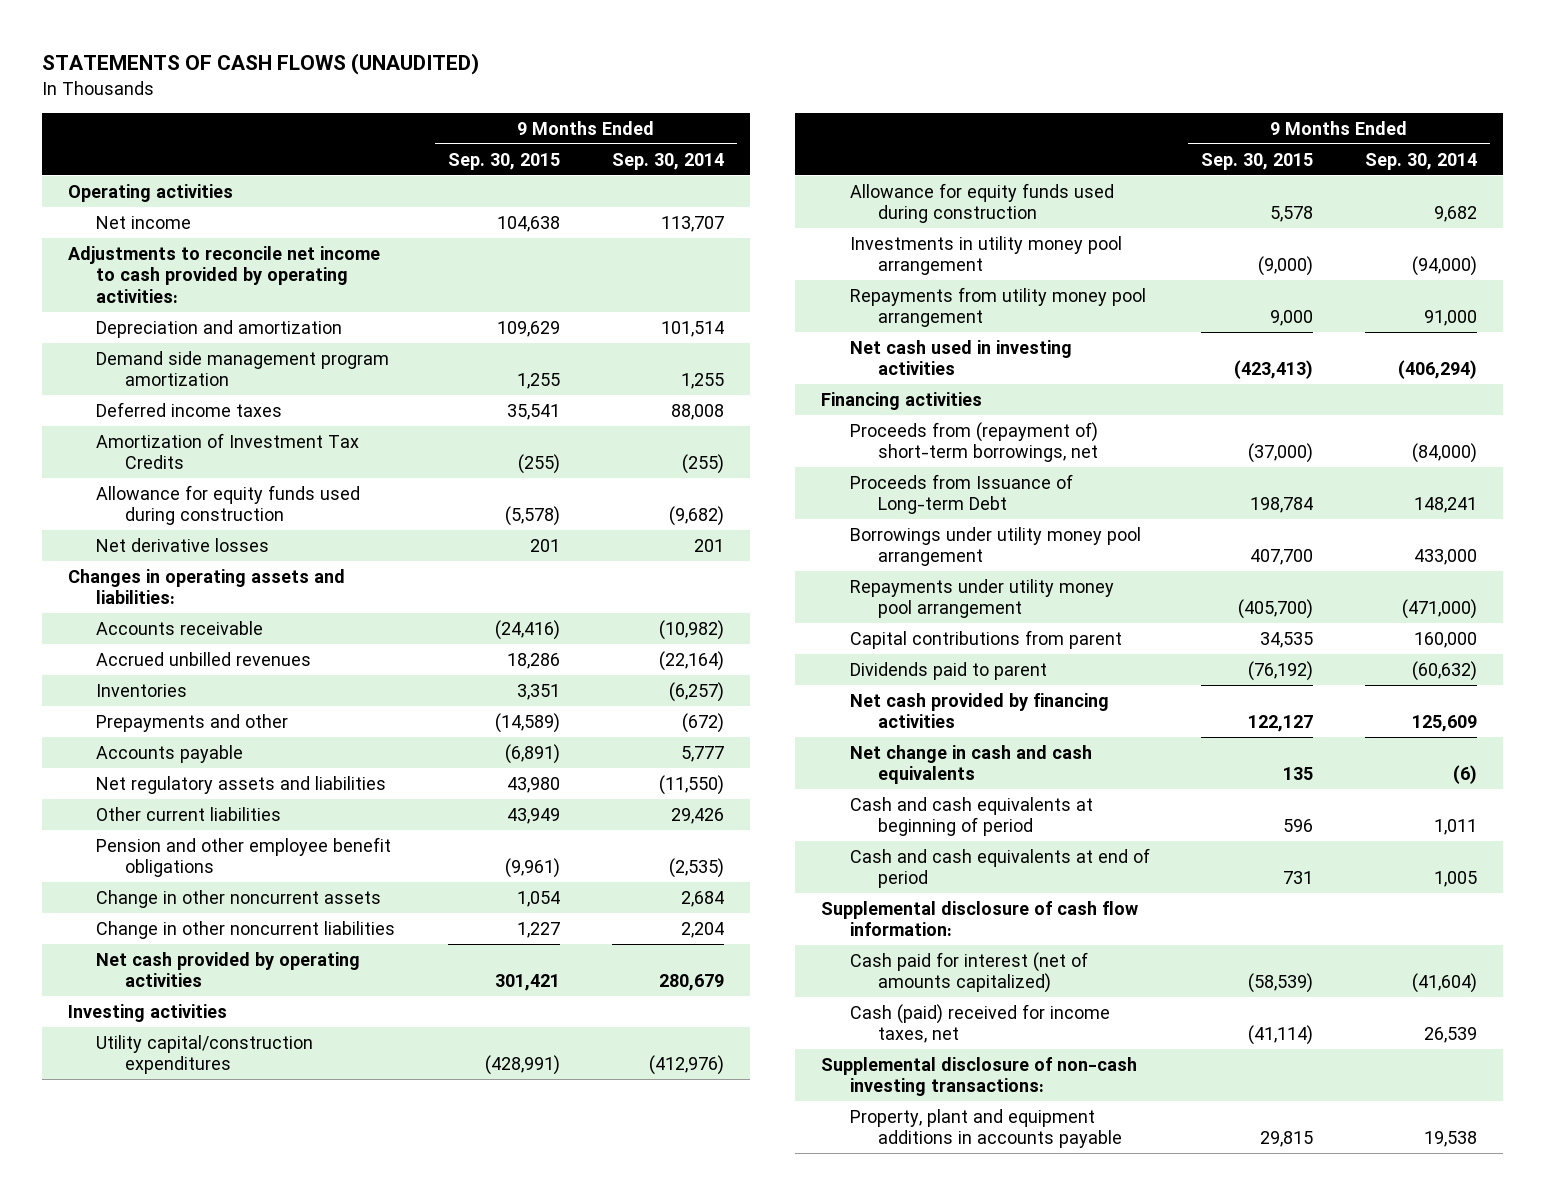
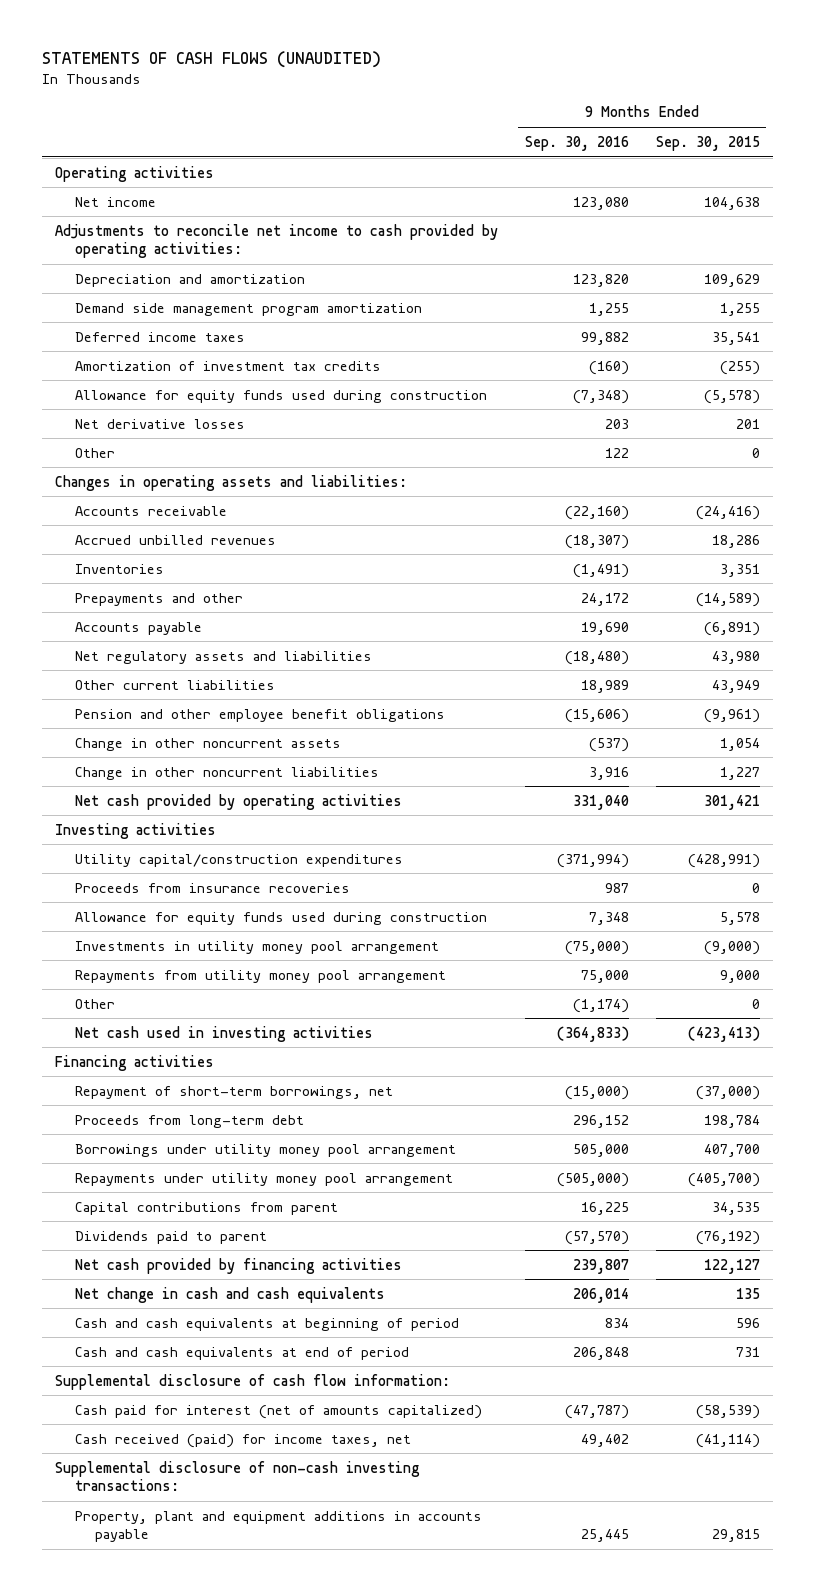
- | 9 Months Ended Sep. 30, 2015 | 9 Months Ended Sep. 30, 2014
+ | 9 Months Ended Sep. 30, 2016 | 9 Months Ended Sep. 30, 2015
- Amortization of Investment Tax Credits | (255) | (255)
+ Amortization of investment tax credits | (160) | (255)
+ Other | 122 | 0
+ Proceeds from insurance recoveries | 987 | 0
+ Other | (1,174) | 0
- Proceeds from (repayment of) short-term borrowings, net | (37,000) | (84,000)
- Proceeds from Issuance of Long-term Debt | 198,784 | 148,241
+ Repayment of short-term borrowings, net | (15,000) | (37,000)
+ Proceeds from long-term debt | 296,152 | 198,784
- Cash (paid) received for income taxes, net | (41,114) | 26,539
+ Cash received (paid) for income taxes, net | 49,402 | (41,114)

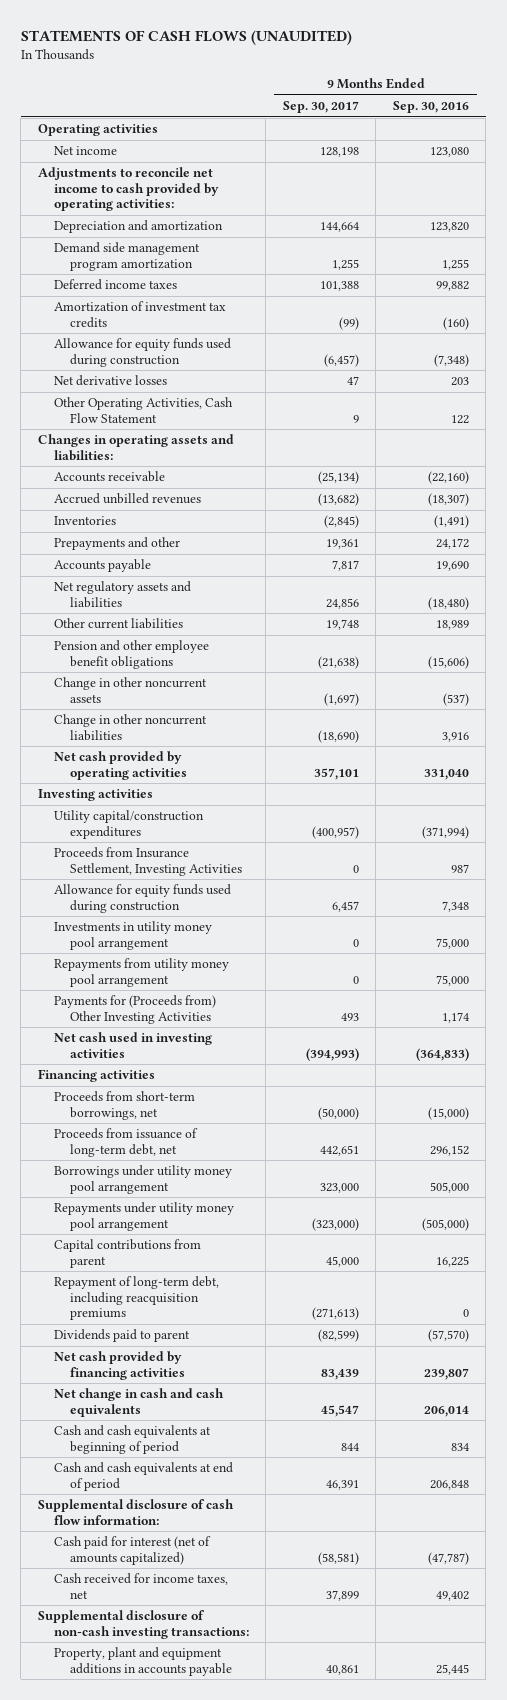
- | 9 Months Ended Sep. 30, 2016 | 9 Months Ended Sep. 30, 2015
+ | 9 Months Ended Sep. 30, 2017 | 9 Months Ended Sep. 30, 2016
- Other | 122 | 0
+ Other Operating Activities, Cash Flow Statement | 9 | 122
- Proceeds from insurance recoveries | 987 | 0
+ Proceeds from Insurance Settlement, Investing Activities | 0 | 987
- Investments in utility money pool arrangement | (75,000) | (9,000)
+ Investments in utility money pool arrangement | 0 | 75,000
- Other | (1,174) | 0
+ Payments for (Proceeds from) Other Investing Activities | 493 | 1,174
- Repayment of short-term borrowings, net | (15,000) | (37,000)
- Proceeds from long-term debt | 296,152 | 198,784
+ Proceeds from short-term borrowings, net | (50,000) | (15,000)
+ Proceeds from issuance of long-term debt, net | 442,651 | 296,152
+ Repayment of long-term debt, including reacquisition premiums | (271,613) | 0
- Cash received (paid) for income taxes, net | 49,402 | (41,114)
+ Cash received for income taxes, net | 37,899 | 49,402

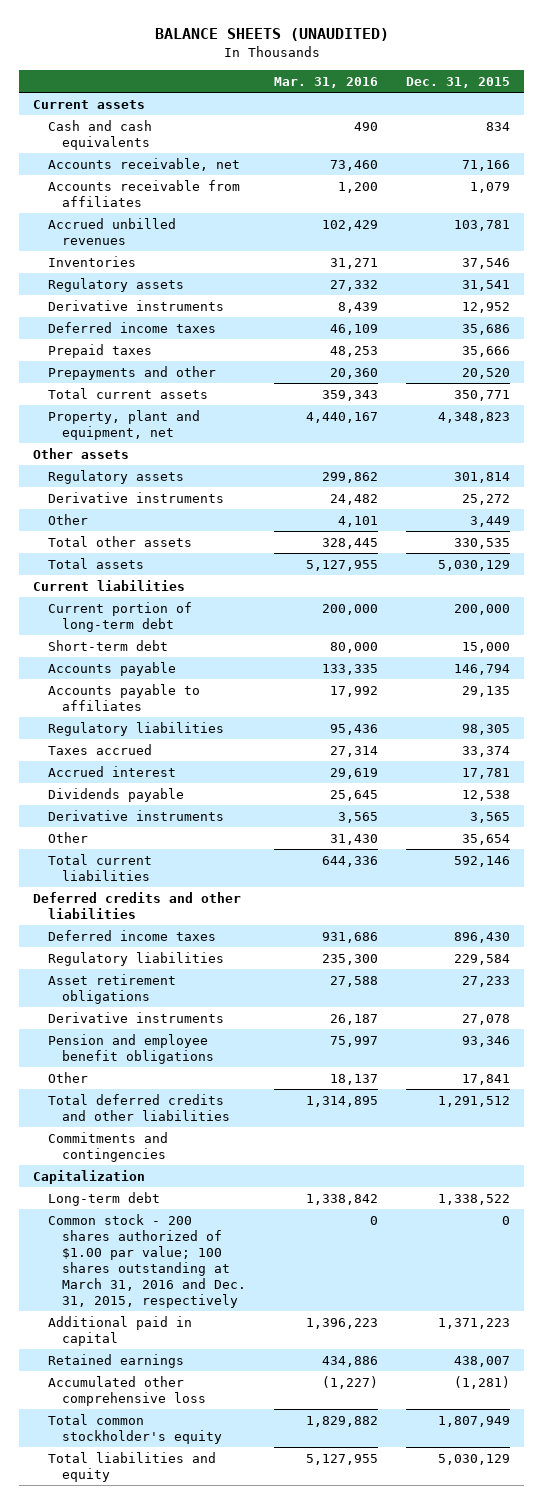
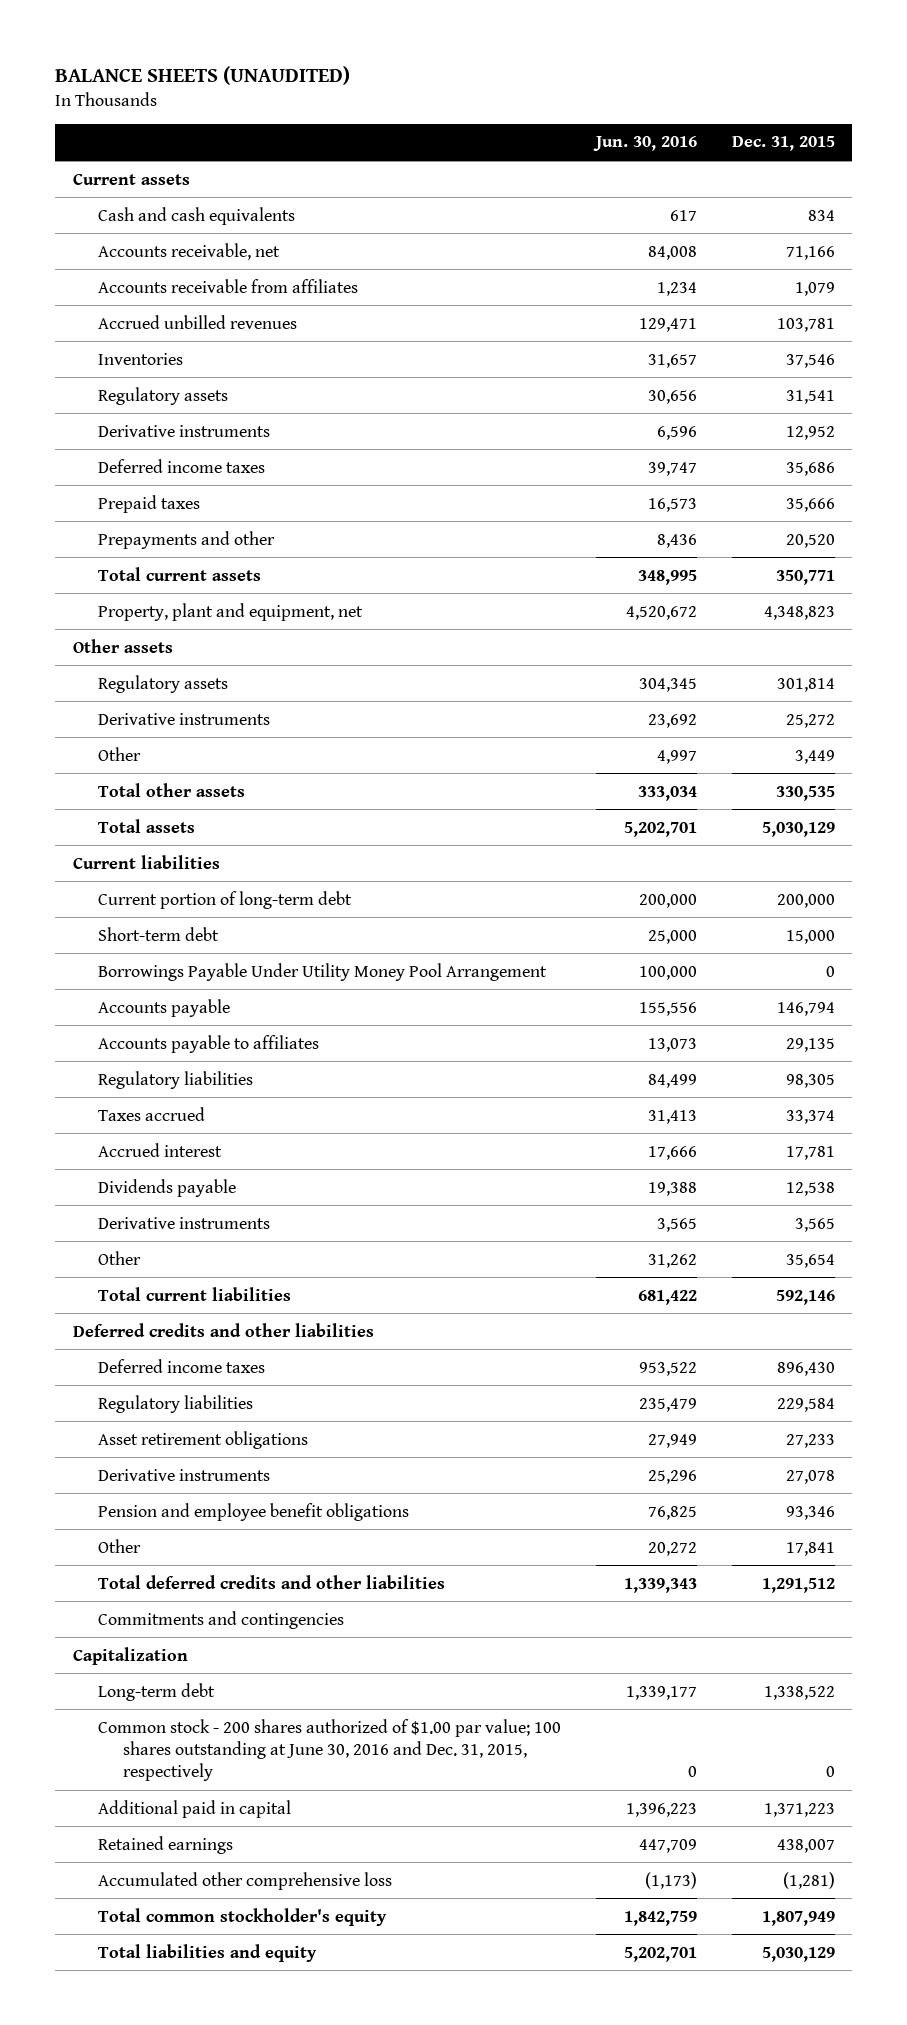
- | Mar. 31, 2016 | Dec. 31, 2015
+ | Jun. 30, 2016 | Dec. 31, 2015
+ Borrowings Payable Under Utility Money Pool Arrangement | 100,000 | 0
- Common stock - 200 shares authorized of $1.00 par value; 100 shares outstanding at March 31, 2016 and Dec. 31, 2015, respectively | 0 | 0
+ Common stock - 200 shares authorized of $1.00 par value; 100 shares outstanding at June 30, 2016 and Dec. 31, 2015, respectively | 0 | 0

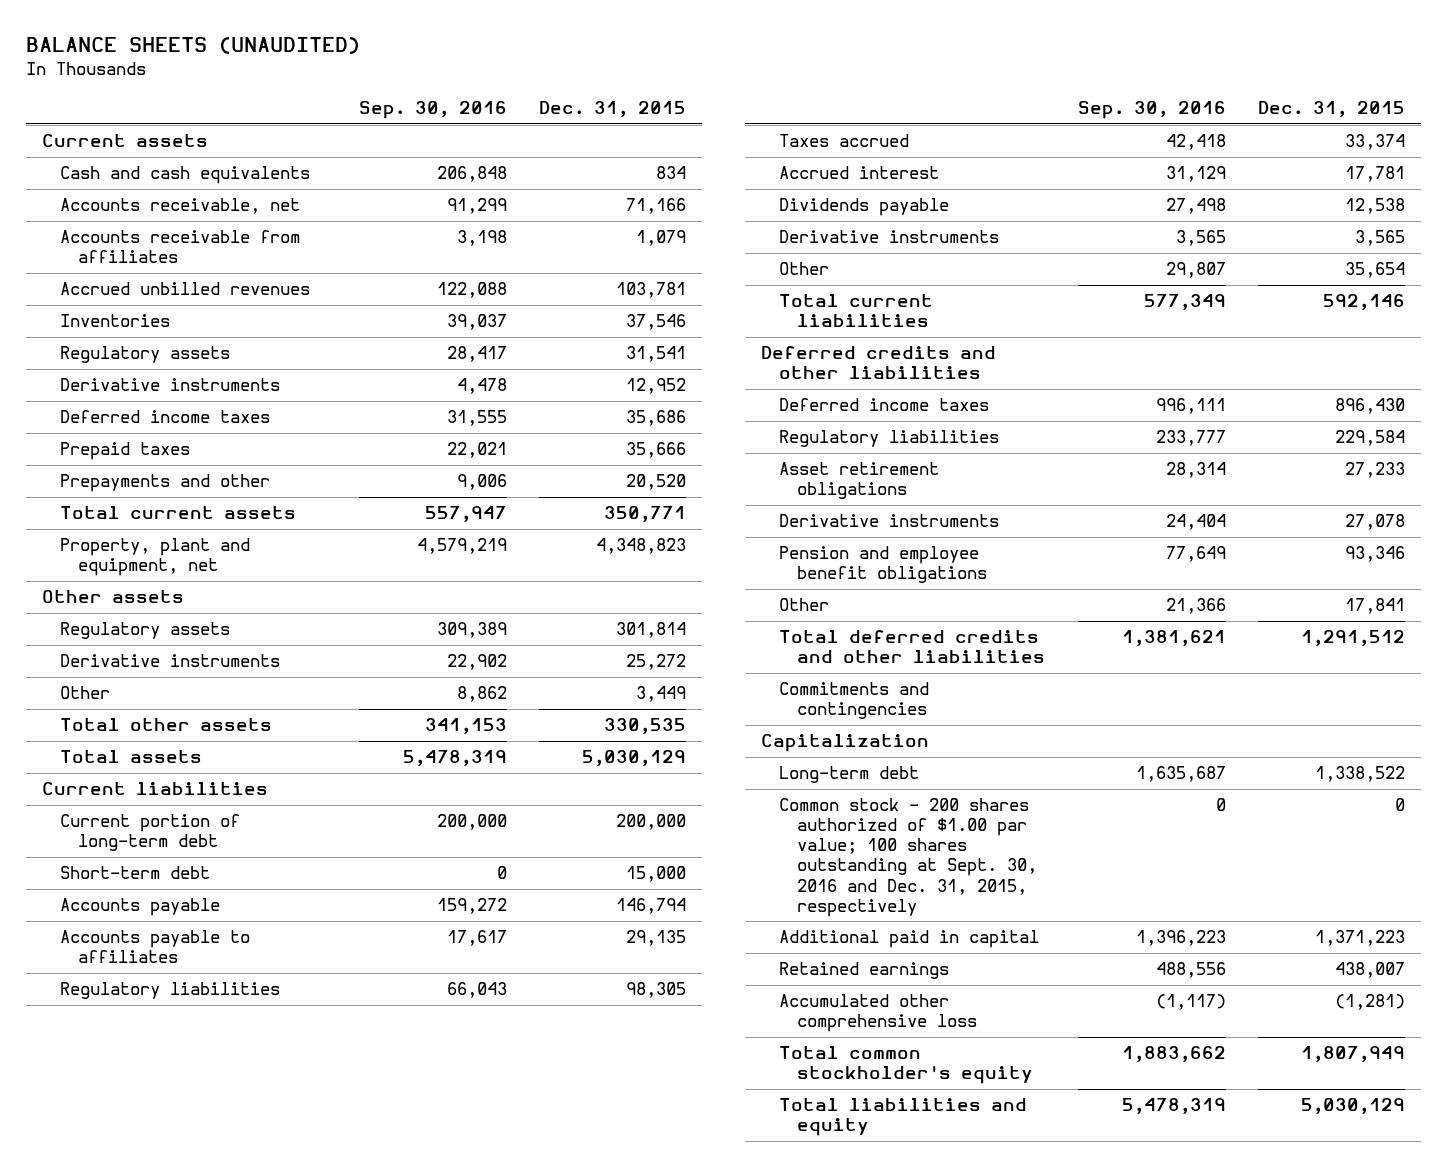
- | Jun. 30, 2016 | Dec. 31, 2015
+ | Sep. 30, 2016 | Dec. 31, 2015
- Borrowings Payable Under Utility Money Pool Arrangement | 100,000 | 0
- Common stock - 200 shares authorized of $1.00 par value; 100 shares outstanding at June 30, 2016 and Dec. 31, 2015, respectively | 0 | 0
+ Common stock - 200 shares authorized of $1.00 par value; 100 shares outstanding at Sept. 30, 2016 and Dec. 31, 2015, respectively | 0 | 0

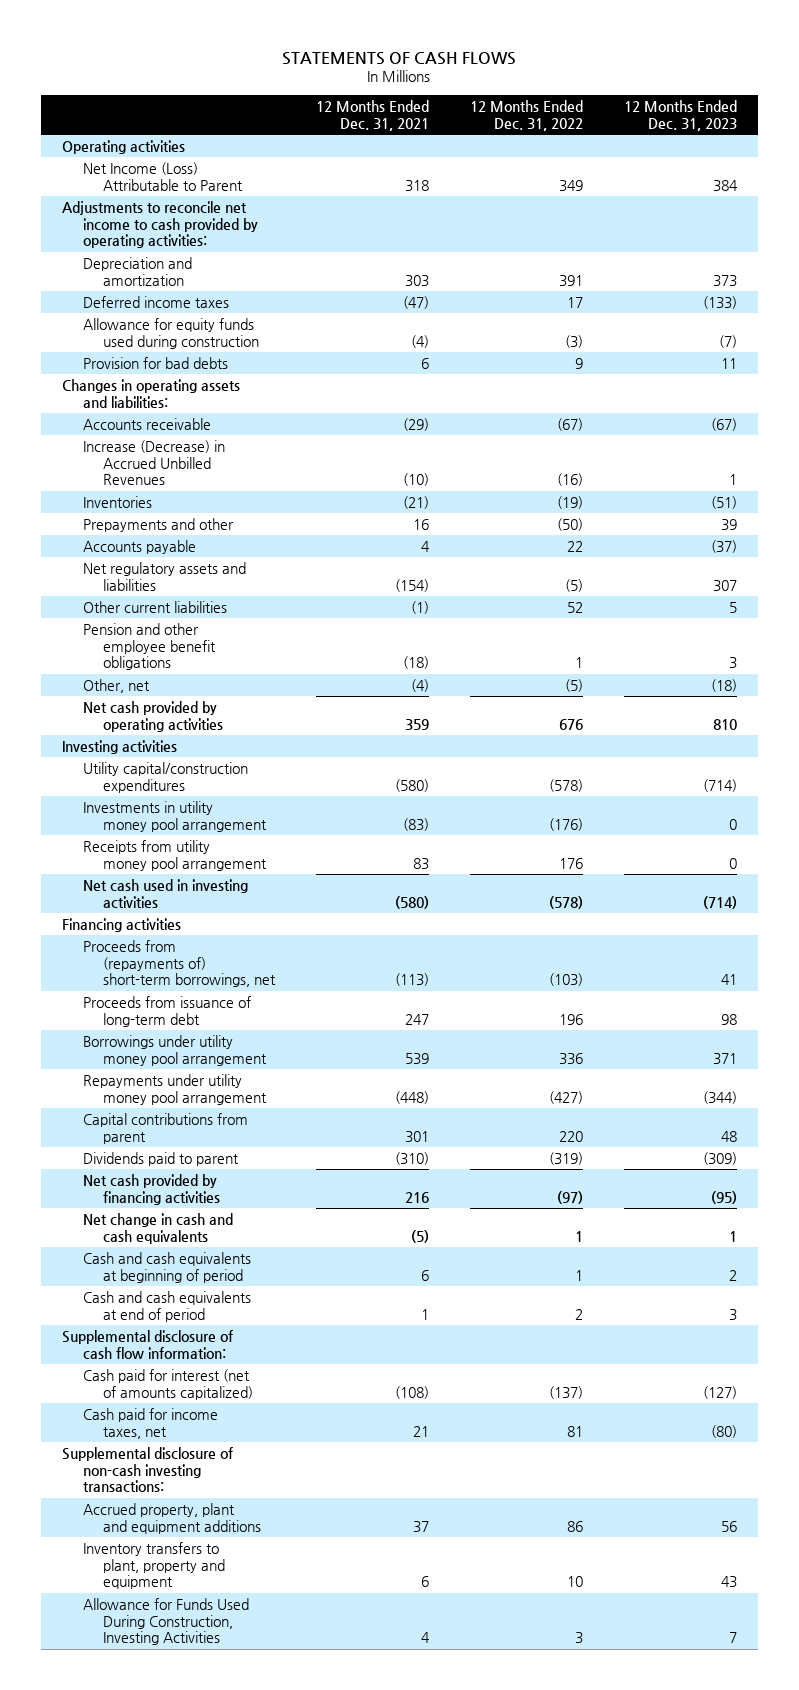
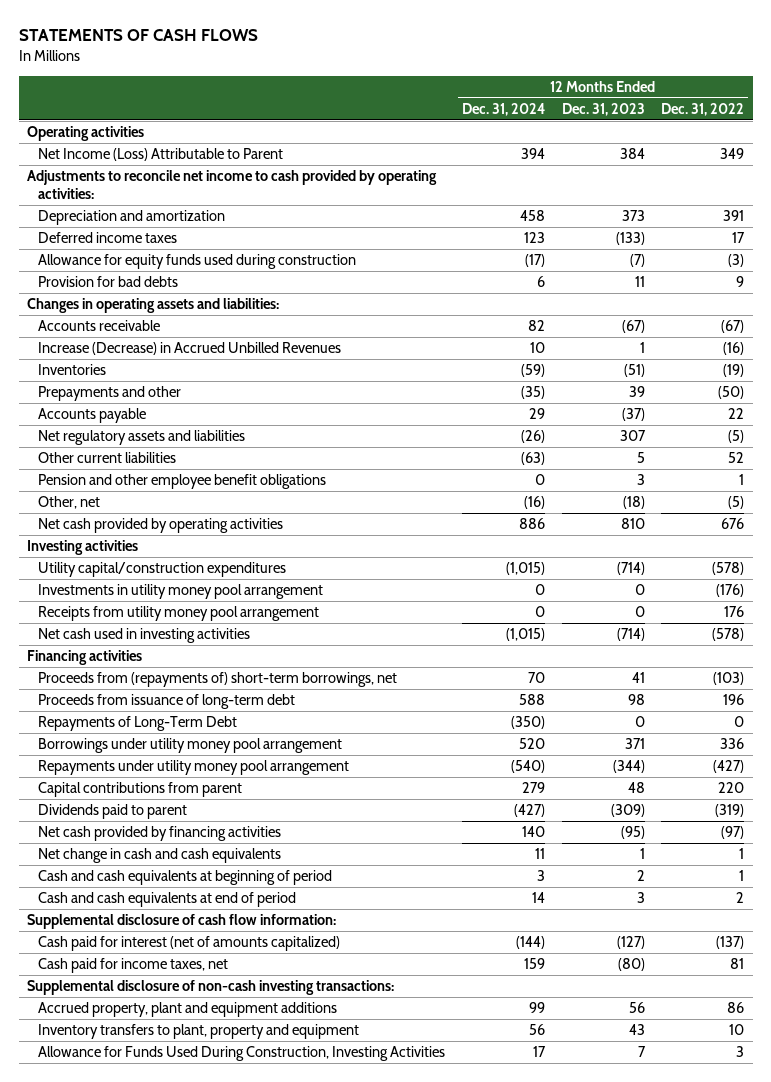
- | 12 Months Ended Dec. 31, 2021 | 12 Months Ended Dec. 31, 2022 | 12 Months Ended Dec. 31, 2023
+ | 12 Months Ended Dec. 31, 2024 | 12 Months Ended Dec. 31, 2023 | 12 Months Ended Dec. 31, 2022
+ Repayments of Long-Term Debt | (350) | 0 | 0

